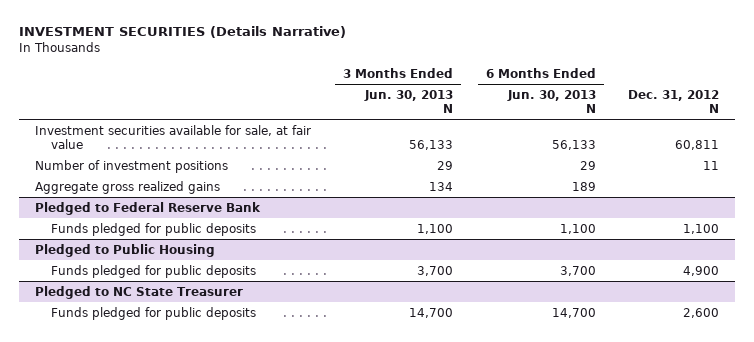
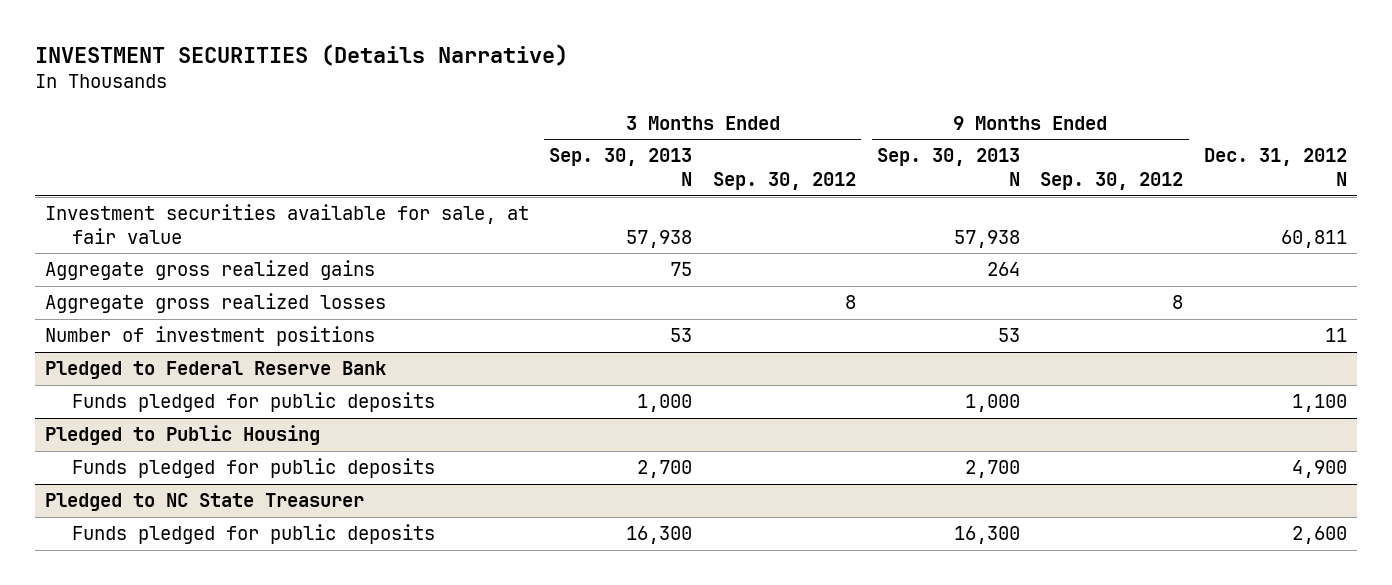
- | 3 Months Ended Jun. 30, 2013 N | 6 Months Ended Jun. 30, 2013 N | Dec. 31, 2012 N
+ | 3 Months Ended Sep. 30, 2013 N | 3 Months Ended Sep. 30, 2012 | 9 Months Ended Sep. 30, 2013 N | 9 Months Ended Sep. 30, 2012 | Dec. 31, 2012 N
+ Aggregate gross realized losses | | 8 | | 8 |
moved down: Number of investment positions | 53 | | 53 | | 11

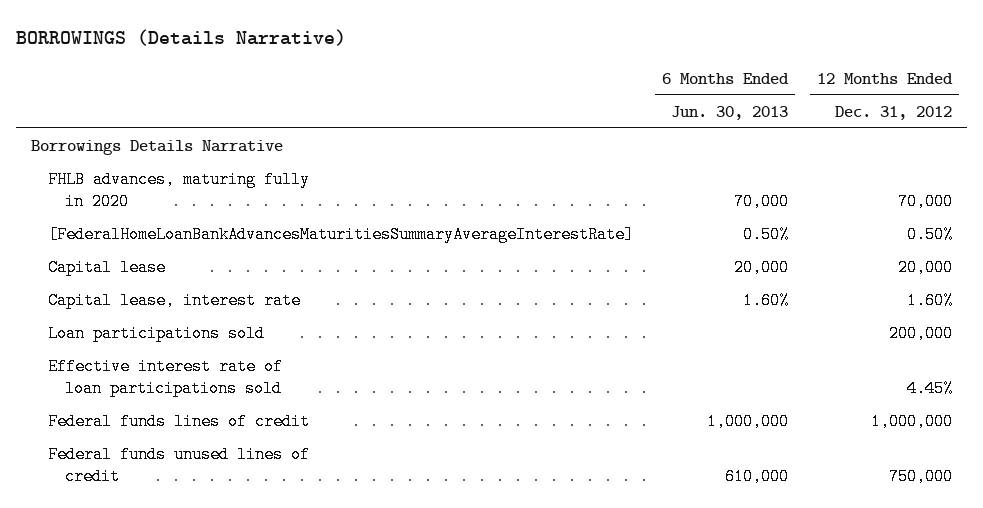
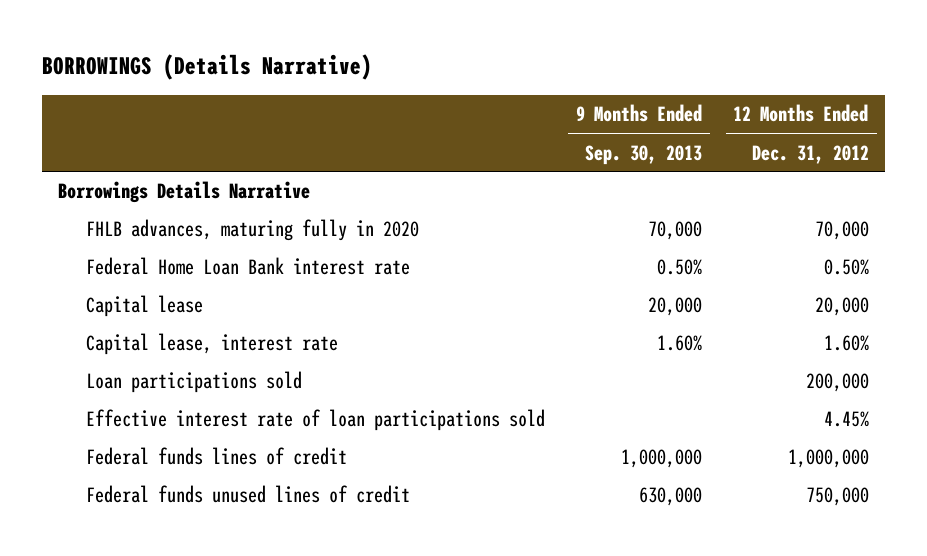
- | 6 Months Ended Jun. 30, 2013 | 12 Months Ended Dec. 31, 2012
+ | 9 Months Ended Sep. 30, 2013 | 12 Months Ended Dec. 31, 2012
- [FederalHomeLoanBankAdvancesMaturitiesSummaryAverageInterestRate] | 0.50% | 0.50%
+ Federal Home Loan Bank interest rate | 0.50% | 0.50%

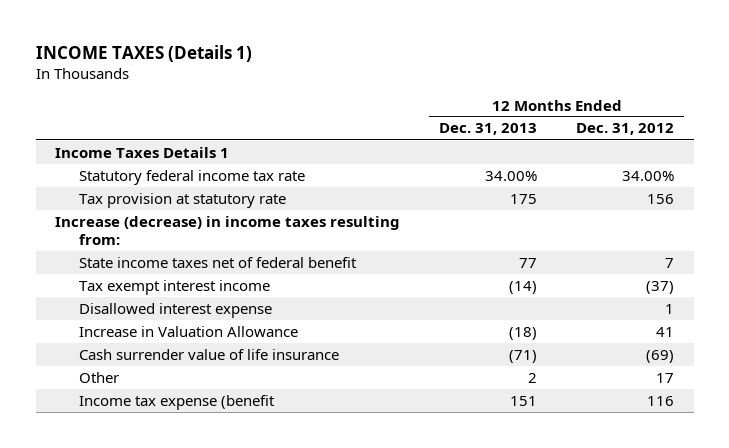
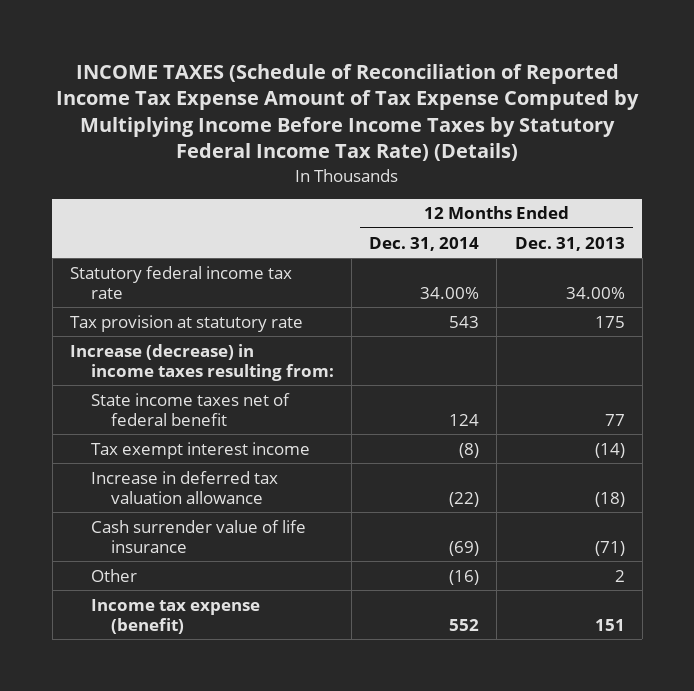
- INCOME TAXES (Details 1)
+ INCOME TAXES (Schedule of Reconciliation of Reported Income Tax Expense Amount of Tax Expense Computed by Multiplying Income Before Income Taxes by Statutory Federal Income Tax Rate) (Details)
- | 12 Months Ended Dec. 31, 2013 | 12 Months Ended Dec. 31, 2012
+ | 12 Months Ended Dec. 31, 2014 | 12 Months Ended Dec. 31, 2013
- Income Taxes Details 1
- Disallowed interest expense | | 1
- Increase in Valuation Allowance | (18) | 41
+ Increase in deferred tax valuation allowance | (22) | (18)
- Income tax expense (benefit | 151 | 116
+ Income tax expense (benefit) | 552 | 151

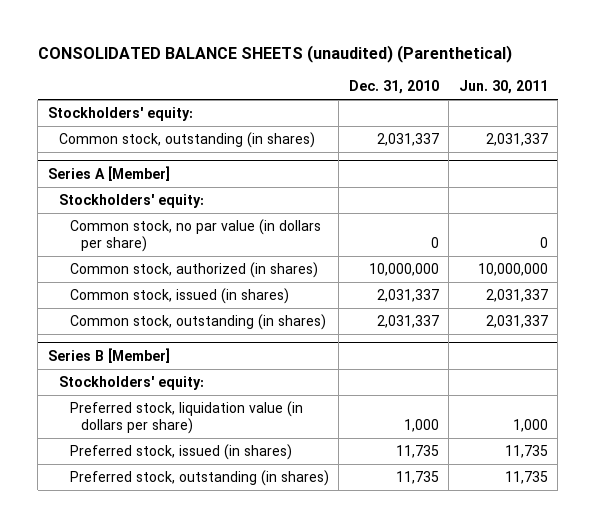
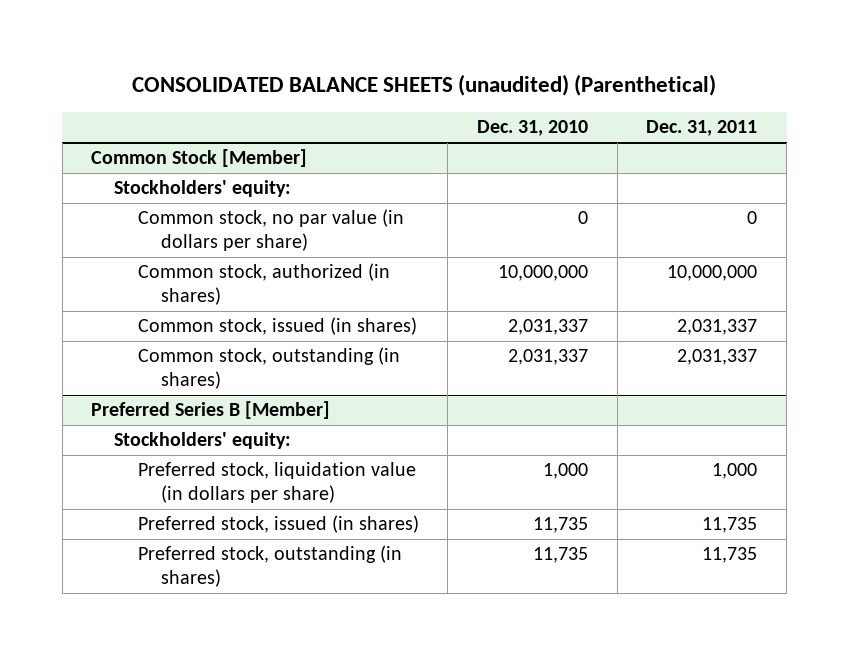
- | Dec. 31, 2010 | Jun. 30, 2011
+ | Dec. 31, 2010 | Dec. 31, 2011
- Stockholders' equity:
- Common stock, outstanding (in shares) | 2,031,337 | 2,031,337
- Series A [Member]
+ Common Stock [Member]
- Series B [Member]
+ Preferred Series B [Member]

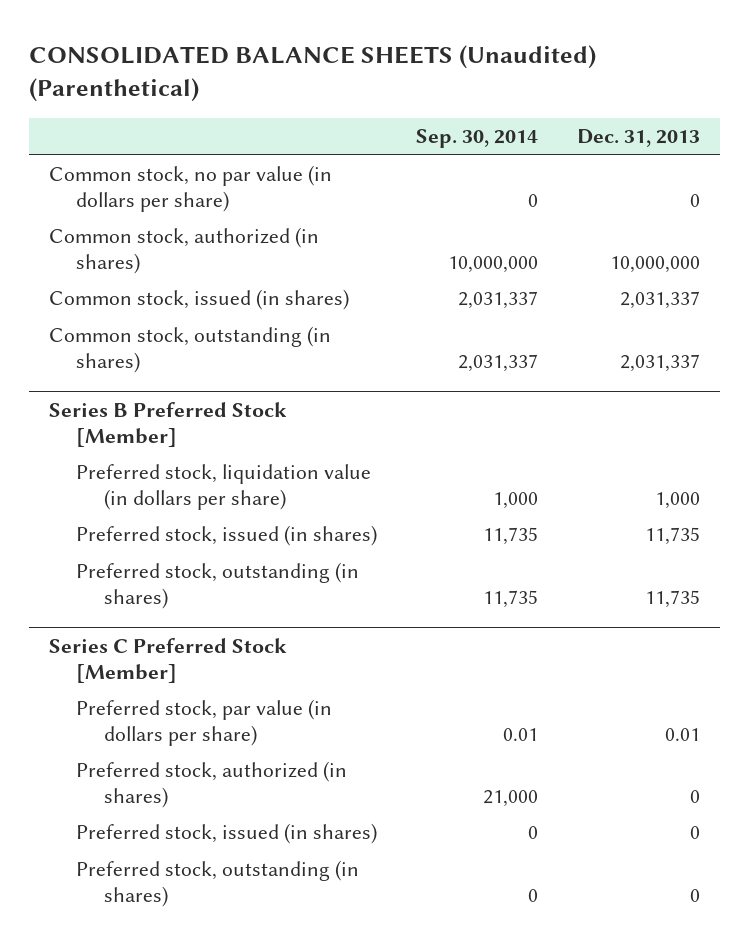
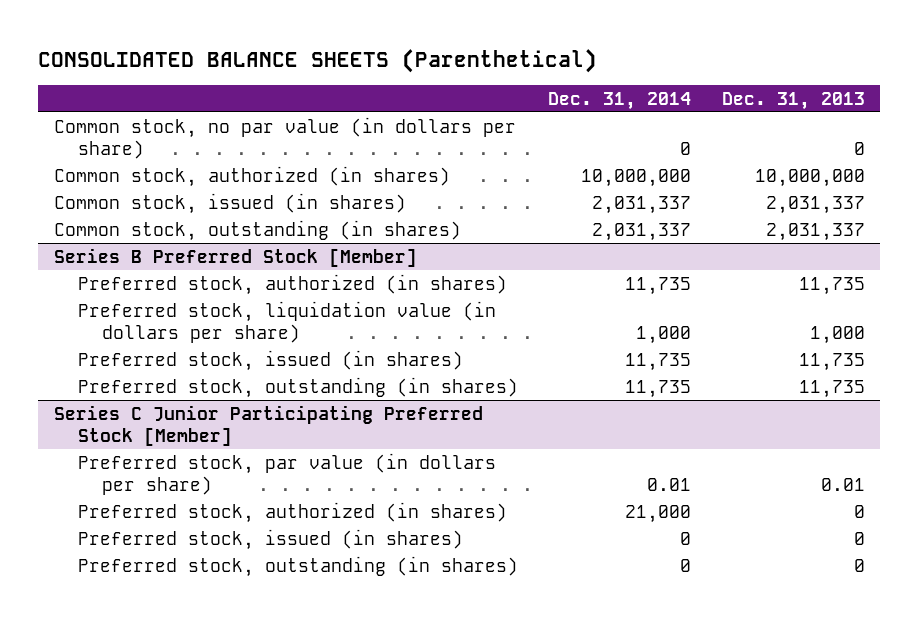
- CONSOLIDATED BALANCE SHEETS (Unaudited) (Parenthetical)
+ CONSOLIDATED BALANCE SHEETS (Parenthetical)
- | Sep. 30, 2014 | Dec. 31, 2013
+ | Dec. 31, 2014 | Dec. 31, 2013
@ Series B Preferred Stock [Member]
+ Preferred stock, authorized (in shares) | 11,735 | 11,735
- Series C Preferred Stock [Member]
+ Series C Junior Participating Preferred Stock [Member]

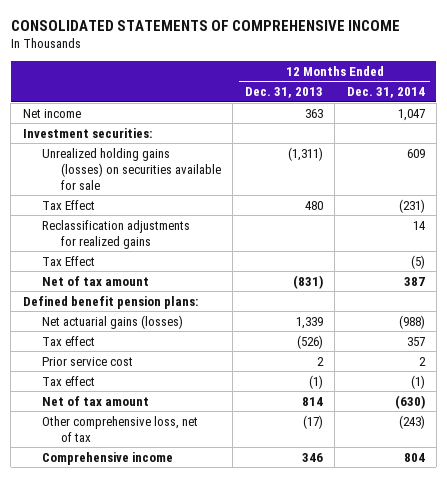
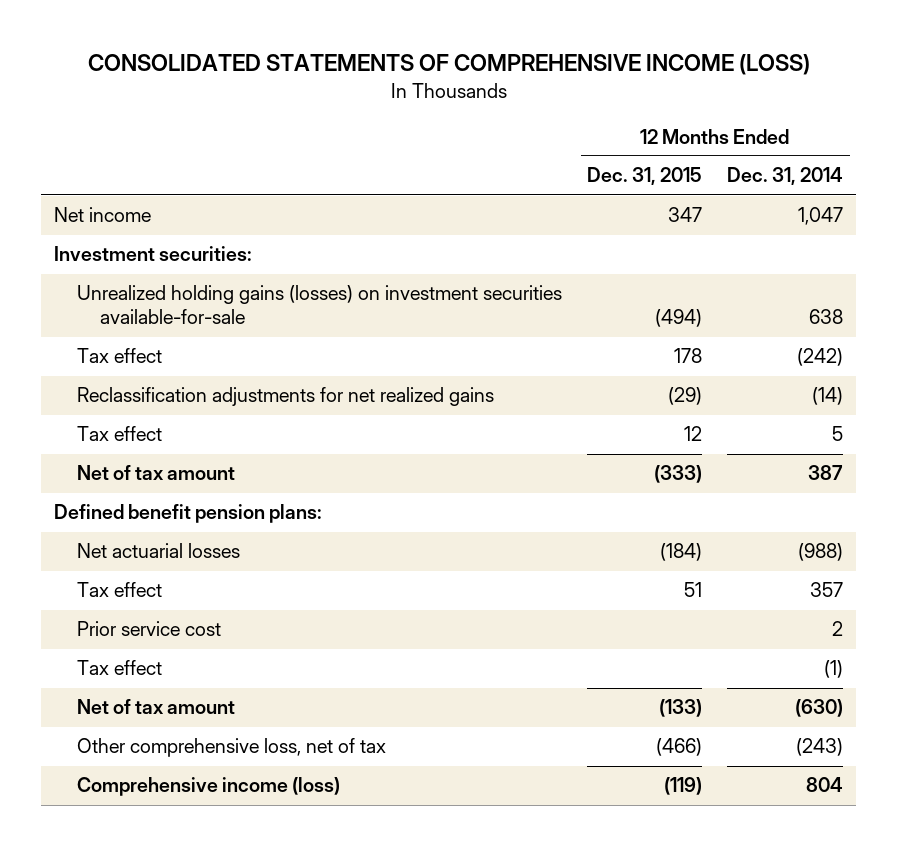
- CONSOLIDATED STATEMENTS OF COMPREHENSIVE INCOME
+ CONSOLIDATED STATEMENTS OF COMPREHENSIVE INCOME (LOSS)
- | 12 Months Ended Dec. 31, 2013 | 12 Months Ended Dec. 31, 2014
+ | 12 Months Ended Dec. 31, 2015 | 12 Months Ended Dec. 31, 2014
- Unrealized holding gains (losses) on securities available for sale | (1,311) | 609
- Tax Effect | 480 | (231)
- Reclassification adjustments for realized gains | | 14
- Tax Effect | | (5)
+ Unrealized holding gains (losses) on investment securities available-for-sale | (494) | 638
+ Tax effect | 178 | (242)
+ Reclassification adjustments for net realized gains | (29) | (14)
+ Tax effect | 12 | 5
- Net actuarial gains (losses) | 1,339 | (988)
+ Net actuarial losses | (184) | (988)
- Comprehensive income | 346 | 804
+ Comprehensive income (loss) | (119) | 804

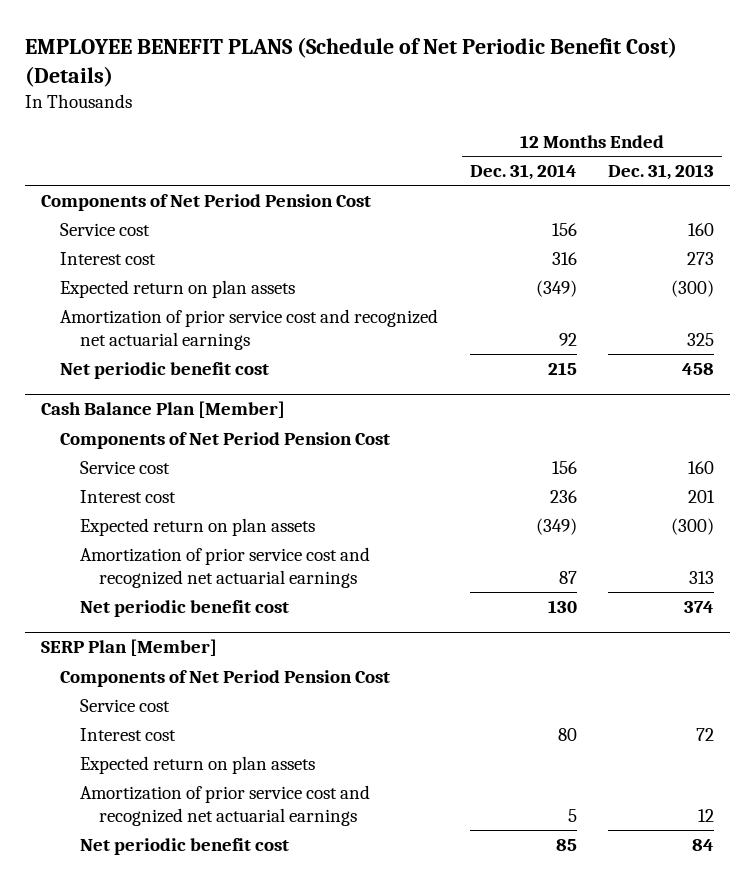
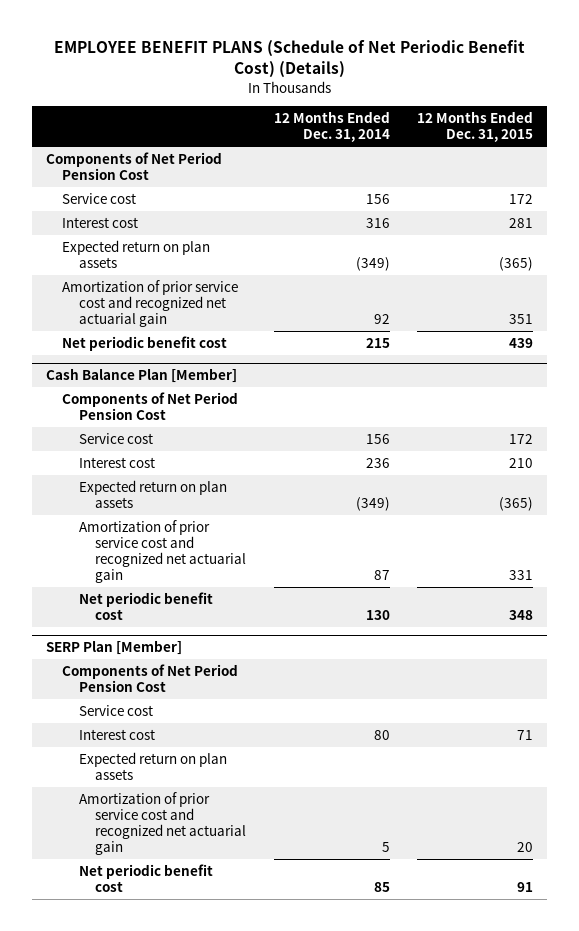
- | 12 Months Ended Dec. 31, 2014 | 12 Months Ended Dec. 31, 2013
+ | 12 Months Ended Dec. 31, 2014 | 12 Months Ended Dec. 31, 2015
- Amortization of prior service cost and recognized net actuarial earnings | 92 | 325
+ Amortization of prior service cost and recognized net actuarial gain | 92 | 351
@ Cash Balance Plan [Member]
- Amortization of prior service cost and recognized net actuarial earnings | 87 | 313
+ Amortization of prior service cost and recognized net actuarial gain | 87 | 331
@ SERP Plan [Member]
- Amortization of prior service cost and recognized net actuarial earnings | 5 | 12
+ Amortization of prior service cost and recognized net actuarial gain | 5 | 20

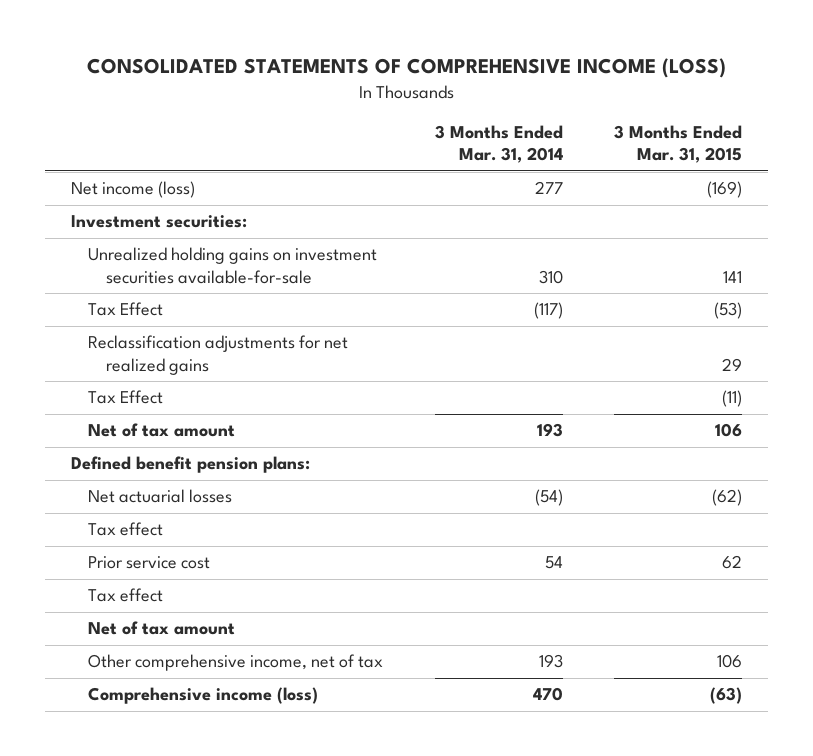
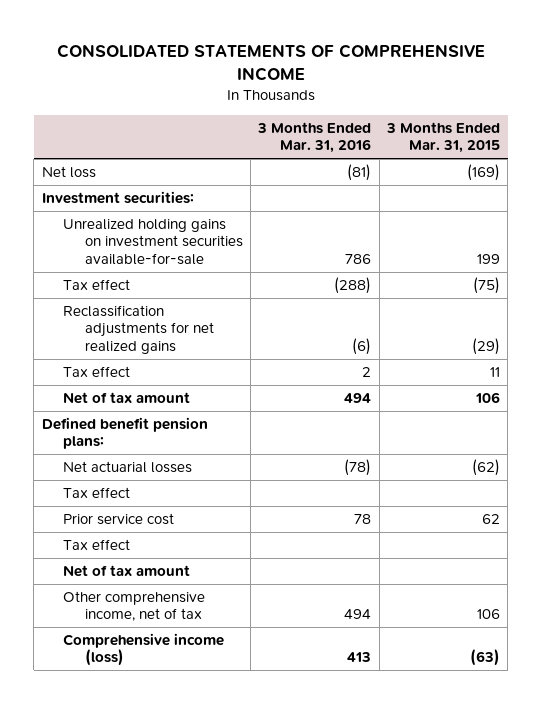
- CONSOLIDATED STATEMENTS OF COMPREHENSIVE INCOME (LOSS)
+ CONSOLIDATED STATEMENTS OF COMPREHENSIVE INCOME
- | 3 Months Ended Mar. 31, 2014 | 3 Months Ended Mar. 31, 2015
+ | 3 Months Ended Mar. 31, 2016 | 3 Months Ended Mar. 31, 2015
- Net income (loss) | 277 | (169)
+ Net loss | (81) | (169)
- Unrealized holding gains on investment securities available-for-sale | 310 | 141
- Tax Effect | (117) | (53)
- Reclassification adjustments for net realized gains | | 29
- Tax Effect | | (11)
+ Unrealized holding gains on investment securities available-for-sale | 786 | 199
+ Tax effect | (288) | (75)
+ Reclassification adjustments for net realized gains | (6) | (29)
+ Tax effect | 2 | 11

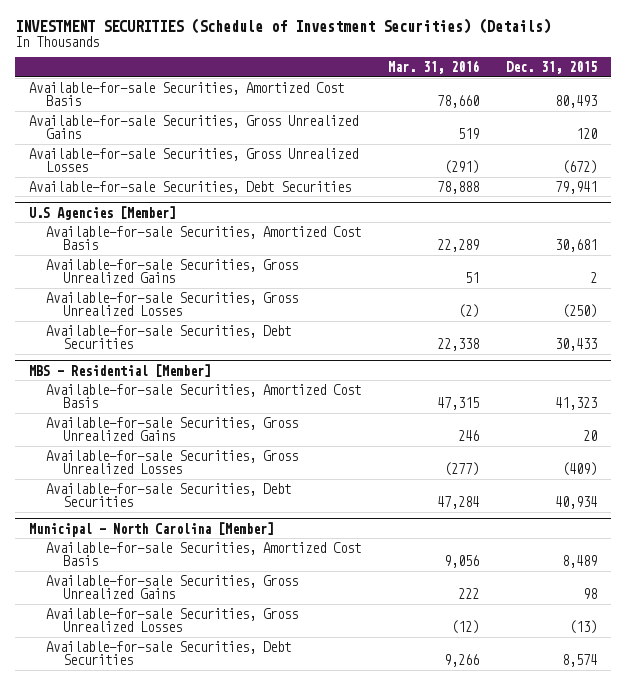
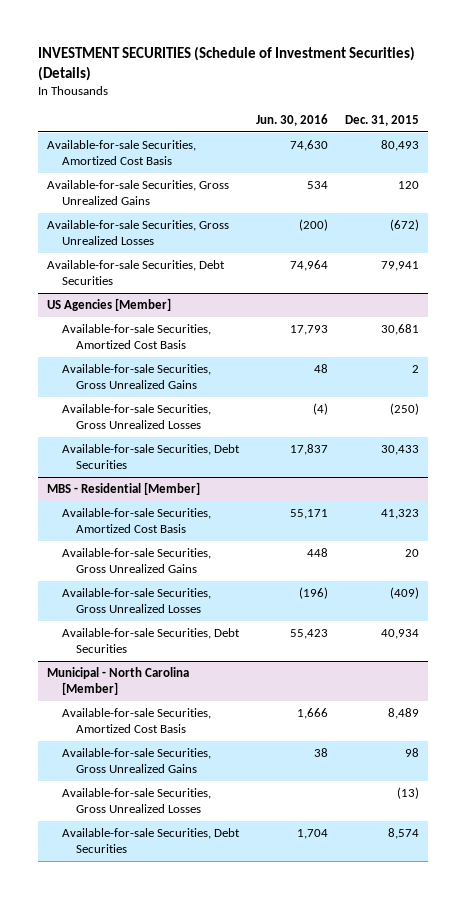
- | Mar. 31, 2016 | Dec. 31, 2015
+ | Jun. 30, 2016 | Dec. 31, 2015
- U.S Agencies [Member]
+ US Agencies [Member]

